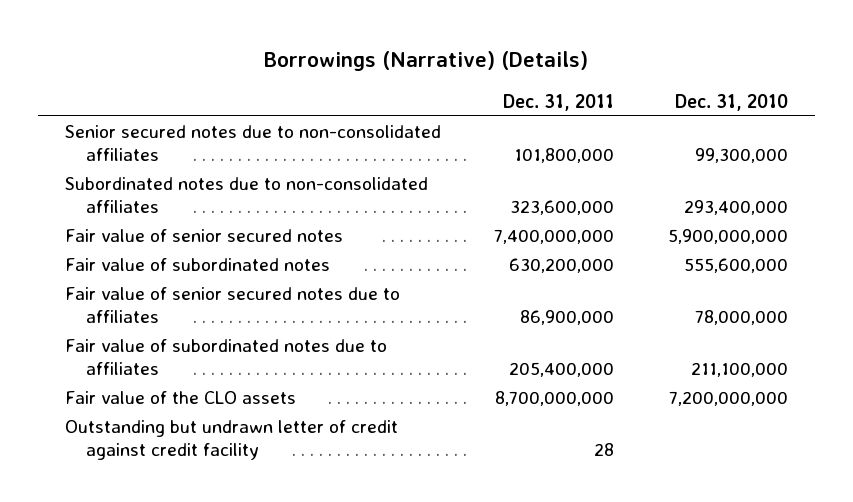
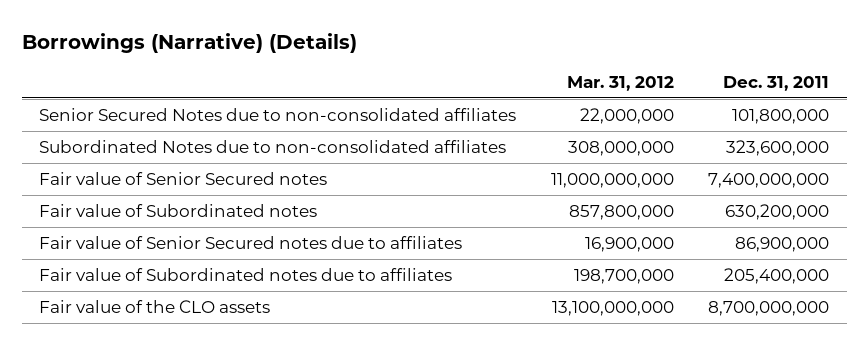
- | Dec. 31, 2011 | Dec. 31, 2010
+ | Mar. 31, 2012 | Dec. 31, 2011
- Senior secured notes due to non-consolidated affiliates | 101,800,000 | 99,300,000
- Subordinated notes due to non-consolidated affiliates | 323,600,000 | 293,400,000
- Fair value of senior secured notes | 7,400,000,000 | 5,900,000,000
- Fair value of subordinated notes | 630,200,000 | 555,600,000
- Fair value of senior secured notes due to affiliates | 86,900,000 | 78,000,000
- Fair value of subordinated notes due to affiliates | 205,400,000 | 211,100,000
+ Senior Secured Notes due to non-consolidated affiliates | 22,000,000 | 101,800,000
+ Subordinated Notes due to non-consolidated affiliates | 308,000,000 | 323,600,000
+ Fair value of Senior Secured notes | 11,000,000,000 | 7,400,000,000
+ Fair value of Subordinated notes | 857,800,000 | 630,200,000
+ Fair value of Senior Secured notes due to affiliates | 16,900,000 | 86,900,000
+ Fair value of Subordinated notes due to affiliates | 198,700,000 | 205,400,000
- Outstanding but undrawn letter of credit against credit facility | 28 |

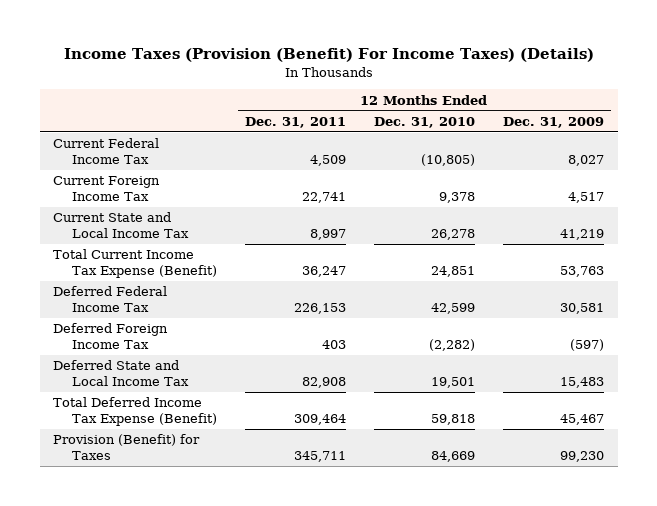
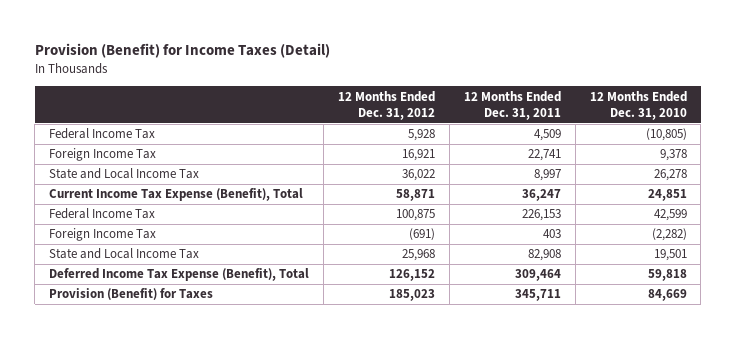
- Income Taxes (Provision (Benefit) For Income Taxes) (Details)
+ Provision (Benefit) for Income Taxes (Detail)
- | 12 Months Ended Dec. 31, 2011 | 12 Months Ended Dec. 31, 2010 | 12 Months Ended Dec. 31, 2009
+ | 12 Months Ended Dec. 31, 2012 | 12 Months Ended Dec. 31, 2011 | 12 Months Ended Dec. 31, 2010
- Current Federal Income Tax | 4,509 | (10,805) | 8,027
- Current Foreign Income Tax | 22,741 | 9,378 | 4,517
- Current State and Local Income Tax | 8,997 | 26,278 | 41,219
- Total Current Income Tax Expense (Benefit) | 36,247 | 24,851 | 53,763
- Deferred Federal Income Tax | 226,153 | 42,599 | 30,581
- Deferred Foreign Income Tax | 403 | (2,282) | (597)
- Deferred State and Local Income Tax | 82,908 | 19,501 | 15,483
- Total Deferred Income Tax Expense (Benefit) | 309,464 | 59,818 | 45,467
+ Federal Income Tax | 5,928 | 4,509 | (10,805)
+ Foreign Income Tax | 16,921 | 22,741 | 9,378
+ State and Local Income Tax | 36,022 | 8,997 | 26,278
+ Current Income Tax Expense (Benefit), Total | 58,871 | 36,247 | 24,851
+ Federal Income Tax | 100,875 | 226,153 | 42,599
+ Foreign Income Tax | (691) | 403 | (2,282)
+ State and Local Income Tax | 25,968 | 82,908 | 19,501
+ Deferred Income Tax Expense (Benefit), Total | 126,152 | 309,464 | 59,818

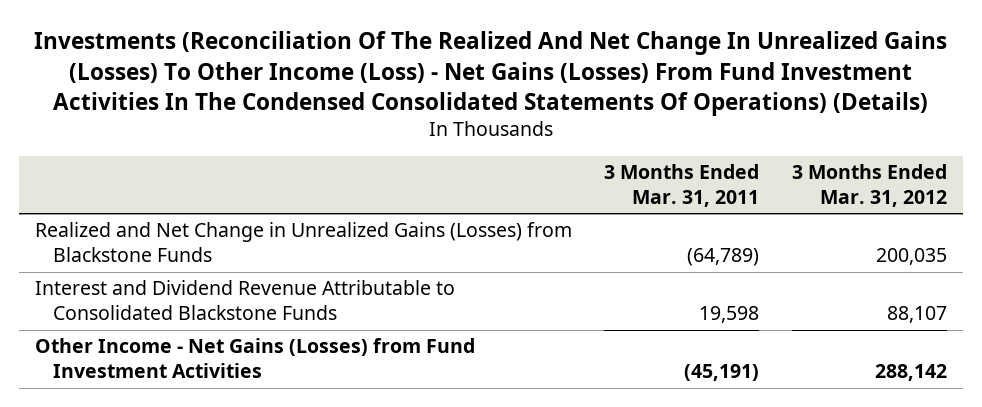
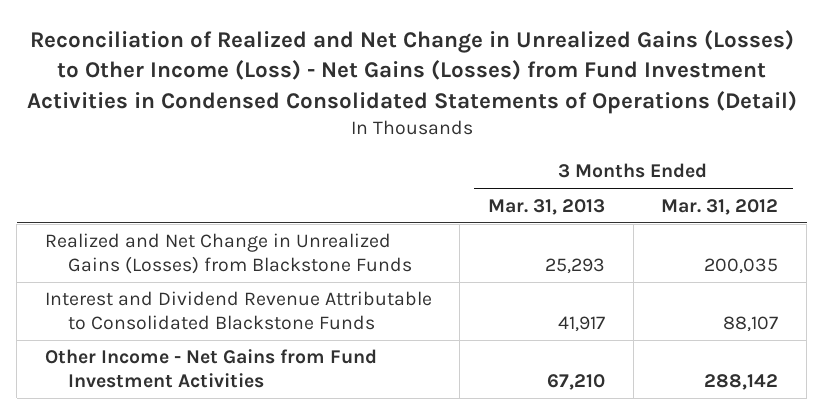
- Investments (Reconciliation Of The Realized And Net Change In Unrealized Gains (Losses) To Other Income (Loss) - Net Gains (Losses) From Fund Investment Activities In The Condensed Consolidated Statements Of Operations) (Details)
+ Reconciliation of Realized and Net Change in Unrealized Gains (Losses) to Other Income (Loss) - Net Gains (Losses) from Fund Investment Activities in Condensed Consolidated Statements of Operations (Detail)
- | 3 Months Ended Mar. 31, 2011 | 3 Months Ended Mar. 31, 2012
+ | 3 Months Ended Mar. 31, 2013 | 3 Months Ended Mar. 31, 2012
- Other Income - Net Gains (Losses) from Fund Investment Activities | (45,191) | 288,142
+ Other Income - Net Gains from Fund Investment Activities | 67,210 | 288,142

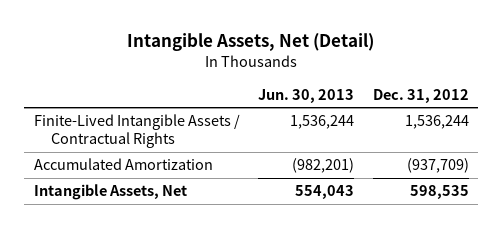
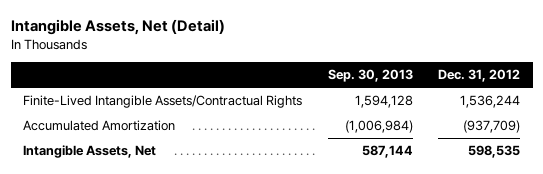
- | Jun. 30, 2013 | Dec. 31, 2012
+ | Sep. 30, 2013 | Dec. 31, 2012
- Finite-Lived Intangible Assets / Contractual Rights | 1,536,244 | 1,536,244
+ Finite-Lived Intangible Assets/Contractual Rights | 1,594,128 | 1,536,244

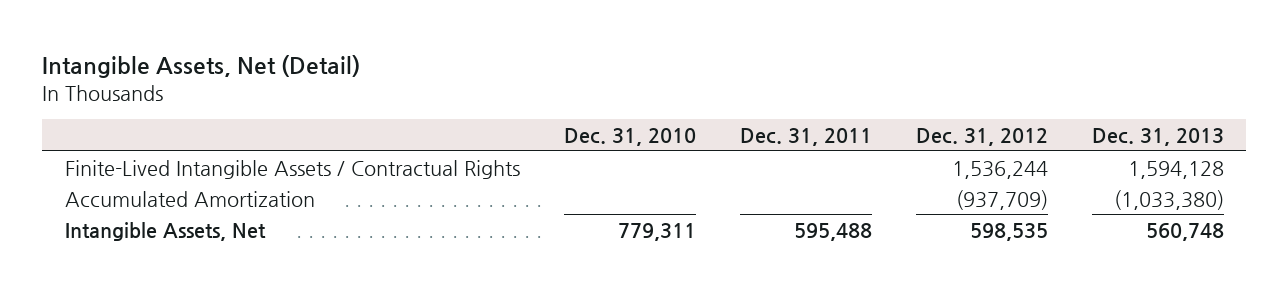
- | Sep. 30, 2013 | Dec. 31, 2012
+ | Dec. 31, 2010 | Dec. 31, 2011 | Dec. 31, 2012 | Dec. 31, 2013
- Finite-Lived Intangible Assets/Contractual Rights | 1,594,128 | 1,536,244
+ Finite-Lived Intangible Assets / Contractual Rights | | | 1,536,244 | 1,594,128

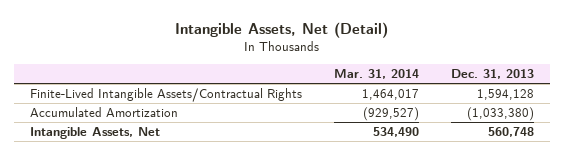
- | Dec. 31, 2010 | Dec. 31, 2011 | Dec. 31, 2012 | Dec. 31, 2013
+ | Mar. 31, 2014 | Dec. 31, 2013
- Finite-Lived Intangible Assets / Contractual Rights | | | 1,536,244 | 1,594,128
+ Finite-Lived Intangible Assets/Contractual Rights | 1,464,017 | 1,594,128

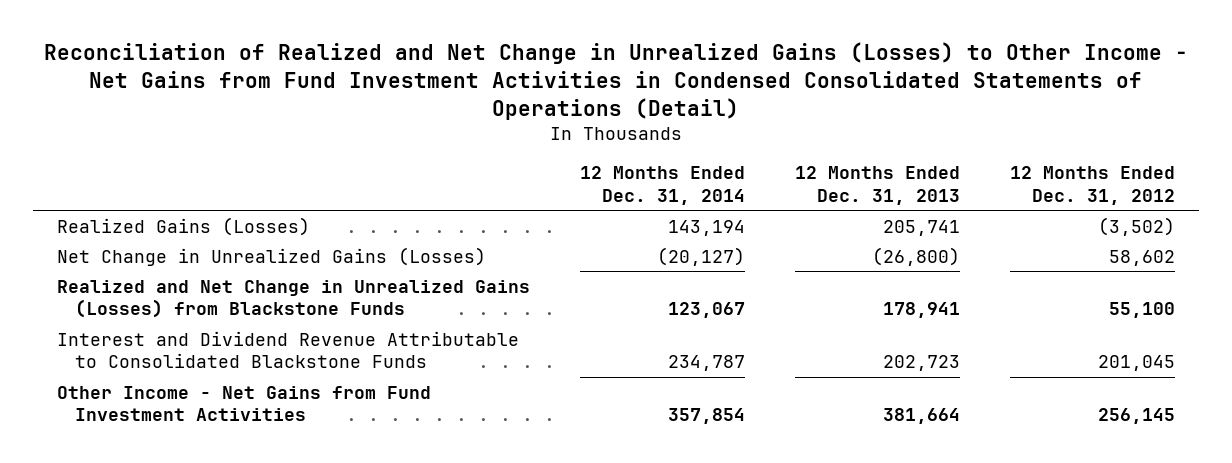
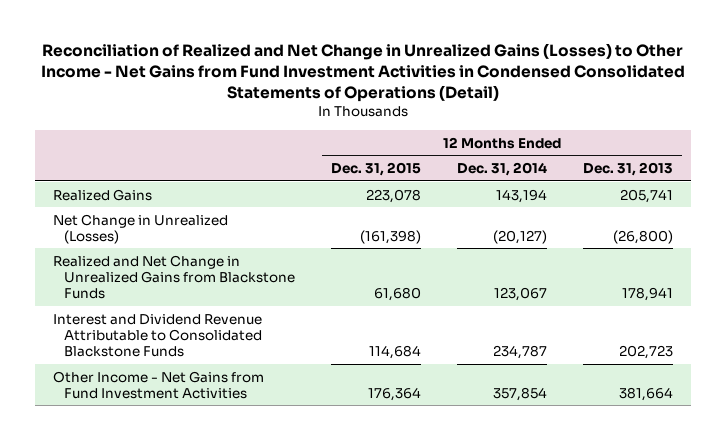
- | 12 Months Ended Dec. 31, 2014 | 12 Months Ended Dec. 31, 2013 | 12 Months Ended Dec. 31, 2012
+ | 12 Months Ended Dec. 31, 2015 | 12 Months Ended Dec. 31, 2014 | 12 Months Ended Dec. 31, 2013
- Realized Gains (Losses) | 143,194 | 205,741 | (3,502)
- Net Change in Unrealized Gains (Losses) | (20,127) | (26,800) | 58,602
- Realized and Net Change in Unrealized Gains (Losses) from Blackstone Funds | 123,067 | 178,941 | 55,100
+ Realized Gains | 223,078 | 143,194 | 205,741
+ Net Change in Unrealized (Losses) | (161,398) | (20,127) | (26,800)
+ Realized and Net Change in Unrealized Gains from Blackstone Funds | 61,680 | 123,067 | 178,941

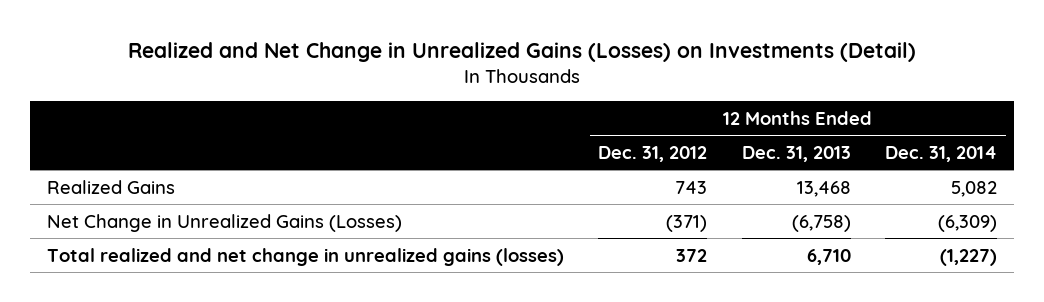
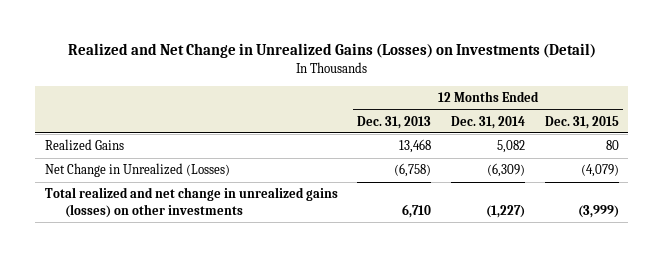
- | 12 Months Ended Dec. 31, 2012 | 12 Months Ended Dec. 31, 2013 | 12 Months Ended Dec. 31, 2014
+ | 12 Months Ended Dec. 31, 2013 | 12 Months Ended Dec. 31, 2014 | 12 Months Ended Dec. 31, 2015
- Net Change in Unrealized Gains (Losses) | (371) | (6,758) | (6,309)
- Total realized and net change in unrealized gains (losses) | 372 | 6,710 | (1,227)
+ Net Change in Unrealized (Losses) | (6,758) | (6,309) | (4,079)
+ Total realized and net change in unrealized gains (losses) on other investments | 6,710 | (1,227) | (3,999)

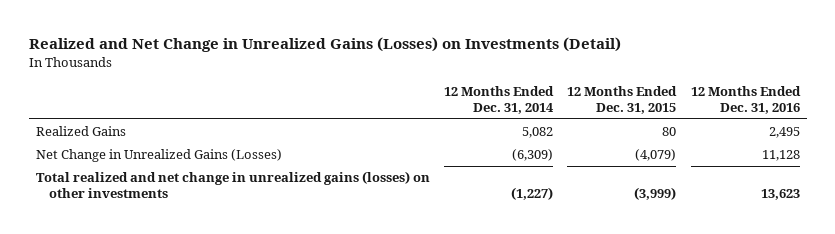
- | 12 Months Ended Dec. 31, 2013 | 12 Months Ended Dec. 31, 2014 | 12 Months Ended Dec. 31, 2015
+ | 12 Months Ended Dec. 31, 2014 | 12 Months Ended Dec. 31, 2015 | 12 Months Ended Dec. 31, 2016
- Net Change in Unrealized (Losses) | (6,758) | (6,309) | (4,079)
+ Net Change in Unrealized Gains (Losses) | (6,309) | (4,079) | 11,128

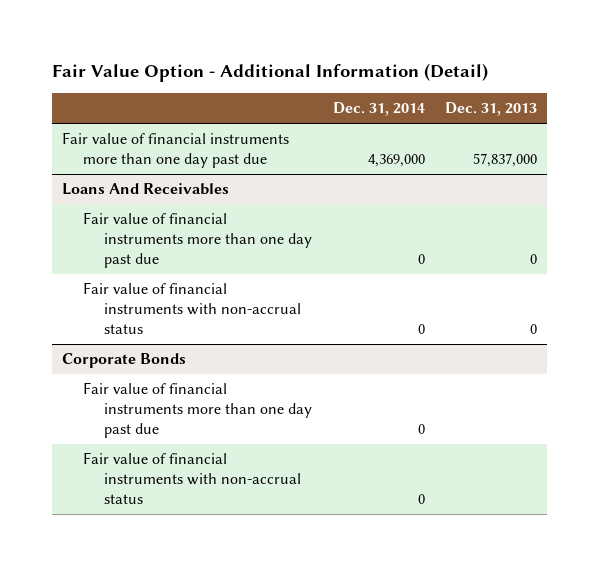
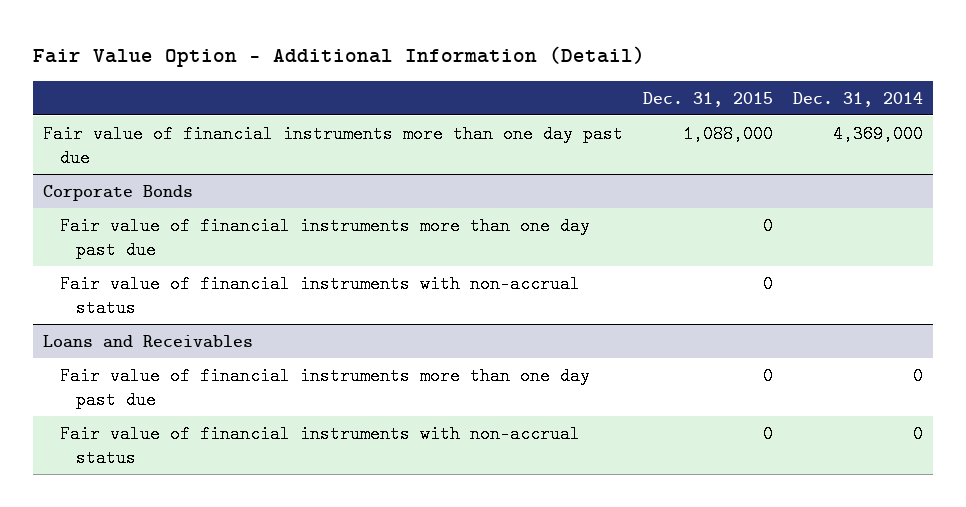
- | Dec. 31, 2014 | Dec. 31, 2013
+ | Dec. 31, 2015 | Dec. 31, 2014
- Loans And Receivables
- Fair value of financial instruments more than one day past due | 0 | 0
- Fair value of financial instruments with non-accrual status | 0 | 0
@ Corporate Bonds
+ Fair value of financial instruments more than one day past due | 0 |
+ Fair value of financial instruments with non-accrual status | 0 |
+ Loans and Receivables

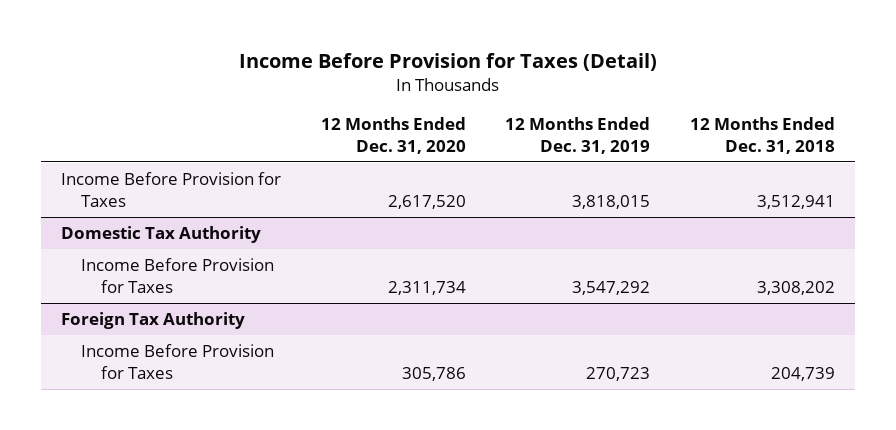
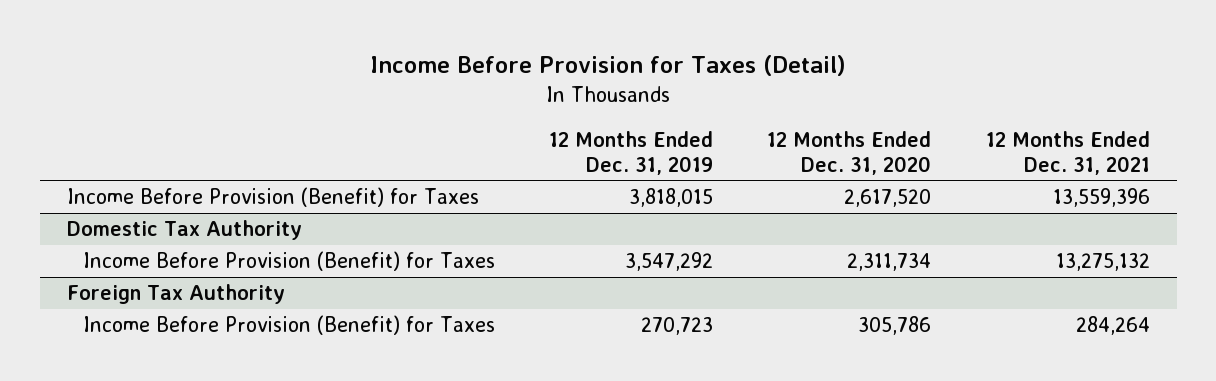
- | 12 Months Ended Dec. 31, 2020 | 12 Months Ended Dec. 31, 2019 | 12 Months Ended Dec. 31, 2018
+ | 12 Months Ended Dec. 31, 2019 | 12 Months Ended Dec. 31, 2020 | 12 Months Ended Dec. 31, 2021
- Income Before Provision for Taxes | 2,617,520 | 3,818,015 | 3,512,941
+ Income Before Provision (Benefit) for Taxes | 3,818,015 | 2,617,520 | 13,559,396
@ Domestic Tax Authority
- Income Before Provision for Taxes | 2,311,734 | 3,547,292 | 3,308,202
+ Income Before Provision (Benefit) for Taxes | 3,547,292 | 2,311,734 | 13,275,132
@ Foreign Tax Authority
- Income Before Provision for Taxes | 305,786 | 270,723 | 204,739
+ Income Before Provision (Benefit) for Taxes | 270,723 | 305,786 | 284,264

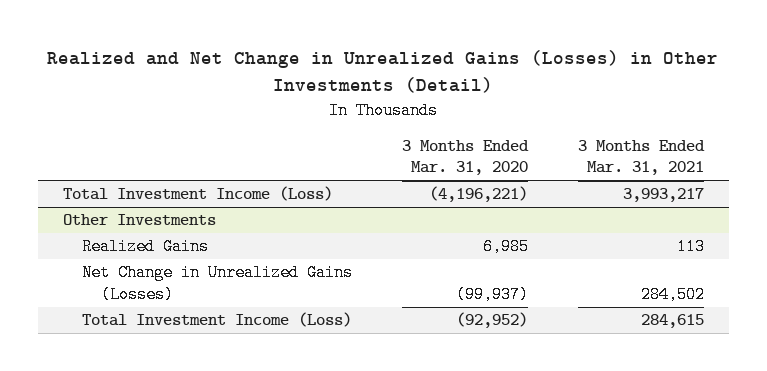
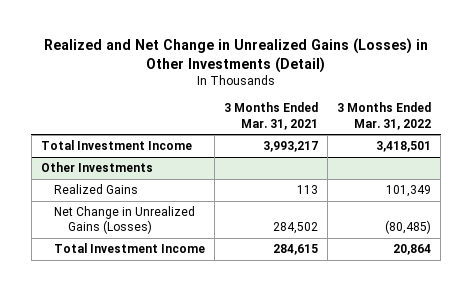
- | 3 Months Ended Mar. 31, 2020 | 3 Months Ended Mar. 31, 2021
+ | 3 Months Ended Mar. 31, 2021 | 3 Months Ended Mar. 31, 2022
- Total Investment Income (Loss) | (4,196,221) | 3,993,217
+ Total Investment Income | 3,993,217 | 3,418,501
@ Other Investments
- Total Investment Income (Loss) | (92,952) | 284,615
+ Total Investment Income | 284,615 | 20,864

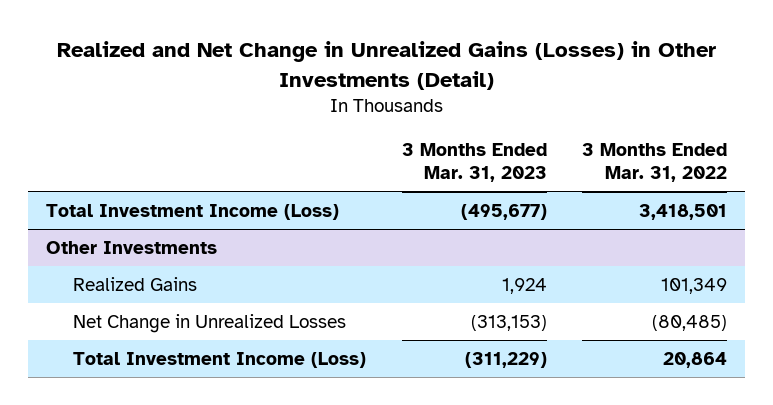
- | 3 Months Ended Mar. 31, 2021 | 3 Months Ended Mar. 31, 2022
+ | 3 Months Ended Mar. 31, 2023 | 3 Months Ended Mar. 31, 2022
- Total Investment Income | 3,993,217 | 3,418,501
+ Total Investment Income (Loss) | (495,677) | 3,418,501
@ Other Investments
- Net Change in Unrealized Gains (Losses) | 284,502 | (80,485)
- Total Investment Income | 284,615 | 20,864
+ Net Change in Unrealized Losses | (313,153) | (80,485)
+ Total Investment Income (Loss) | (311,229) | 20,864

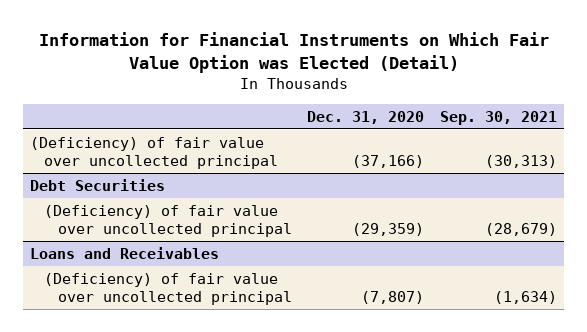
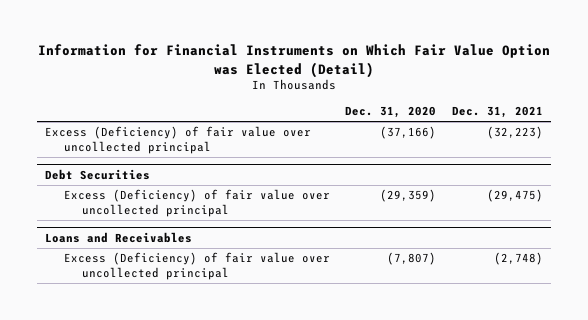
- | Dec. 31, 2020 | Sep. 30, 2021
+ | Dec. 31, 2020 | Dec. 31, 2021
- (Deficiency) of fair value over uncollected principal | (37,166) | (30,313)
+ Excess (Deficiency) of fair value over uncollected principal | (37,166) | (32,223)
@ Debt Securities
- (Deficiency) of fair value over uncollected principal | (29,359) | (28,679)
+ Excess (Deficiency) of fair value over uncollected principal | (29,359) | (29,475)
@ Loans and Receivables
- (Deficiency) of fair value over uncollected principal | (7,807) | (1,634)
+ Excess (Deficiency) of fair value over uncollected principal | (7,807) | (2,748)

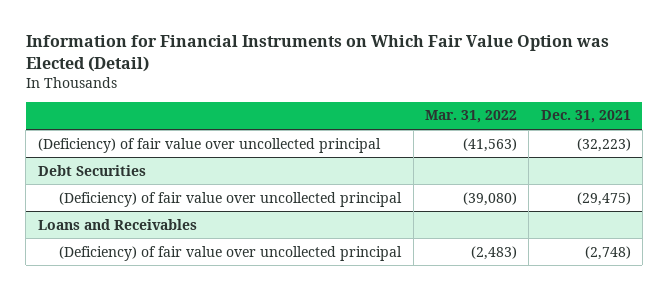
- | Dec. 31, 2020 | Dec. 31, 2021
+ | Mar. 31, 2022 | Dec. 31, 2021
- Excess (Deficiency) of fair value over uncollected principal | (37,166) | (32,223)
+ (Deficiency) of fair value over uncollected principal | (41,563) | (32,223)
@ Debt Securities
- Excess (Deficiency) of fair value over uncollected principal | (29,359) | (29,475)
+ (Deficiency) of fair value over uncollected principal | (39,080) | (29,475)
@ Loans and Receivables
- Excess (Deficiency) of fair value over uncollected principal | (7,807) | (2,748)
+ (Deficiency) of fair value over uncollected principal | (2,483) | (2,748)

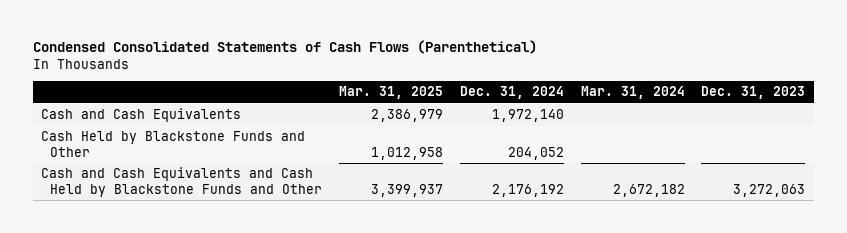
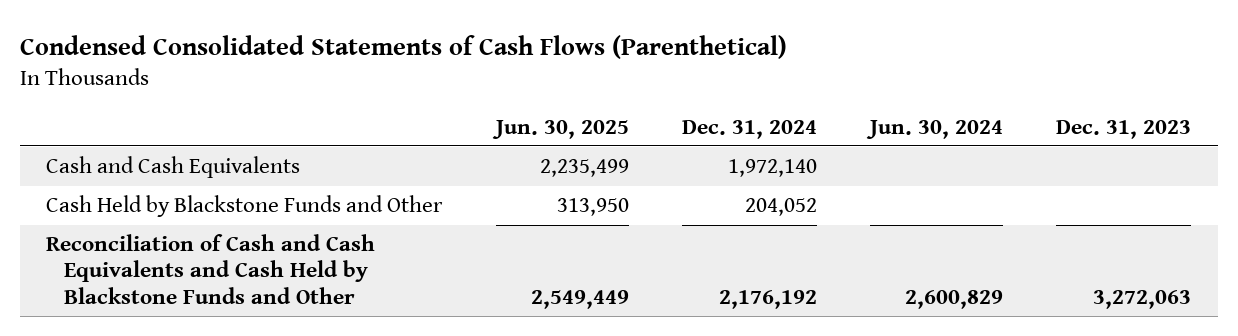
- | Mar. 31, 2025 | Dec. 31, 2024 | Mar. 31, 2024 | Dec. 31, 2023
+ | Jun. 30, 2025 | Dec. 31, 2024 | Jun. 30, 2024 | Dec. 31, 2023
- Cash and Cash Equivalents and Cash Held by Blackstone Funds and Other | 3,399,937 | 2,176,192 | 2,672,182 | 3,272,063
+ Reconciliation of Cash and Cash Equivalents and Cash Held by Blackstone Funds and Other | 2,549,449 | 2,176,192 | 2,600,829 | 3,272,063

